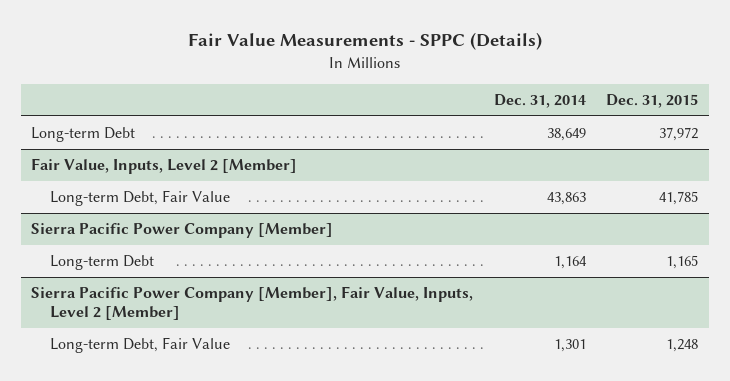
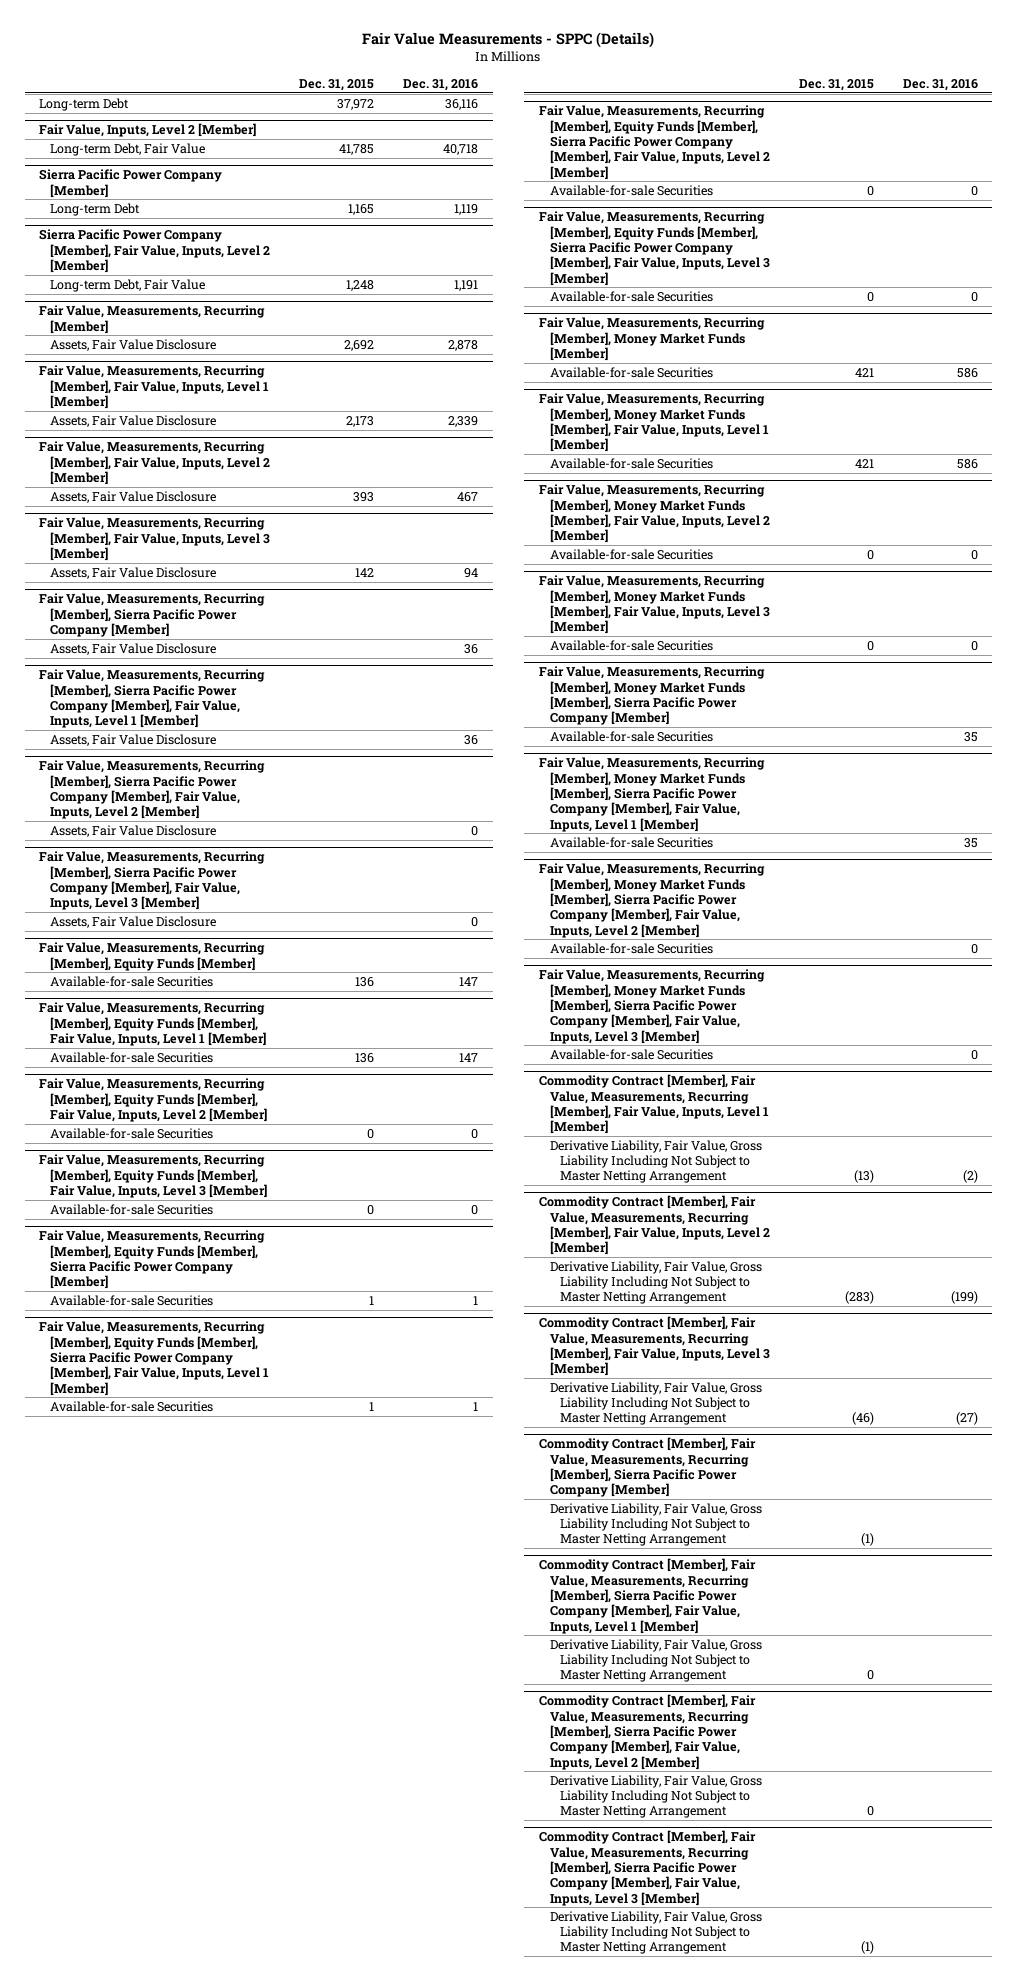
- | Dec. 31, 2014 | Dec. 31, 2015
+ | Dec. 31, 2015 | Dec. 31, 2016
+ Fair Value, Measurements, Recurring [Member]
+ Assets, Fair Value Disclosure | 2,692 | 2,878
+ Fair Value, Measurements, Recurring [Member], Fair Value, Inputs, Level 1 [Member]
+ Assets, Fair Value Disclosure | 2,173 | 2,339
+ Fair Value, Measurements, Recurring [Member], Fair Value, Inputs, Level 2 [Member]
+ Assets, Fair Value Disclosure | 393 | 467
+ Fair Value, Measurements, Recurring [Member], Fair Value, Inputs, Level 3 [Member]
+ Assets, Fair Value Disclosure | 142 | 94
+ Fair Value, Measurements, Recurring [Member], Sierra Pacific Power Company [Member]
+ Assets, Fair Value Disclosure | | 36
+ Fair Value, Measurements, Recurring [Member], Sierra Pacific Power Company [Member], Fair Value, Inputs, Level 1 [Member]
+ Assets, Fair Value Disclosure | | 36
+ Fair Value, Measurements, Recurring [Member], Sierra Pacific Power Company [Member], Fair Value, Inputs, Level 2 [Member]
+ Assets, Fair Value Disclosure | | 0
+ Fair Value, Measurements, Recurring [Member], Sierra Pacific Power Company [Member], Fair Value, Inputs, Level 3 [Member]
+ Assets, Fair Value Disclosure | | 0
+ Fair Value, Measurements, Recurring [Member], Equity Funds [Member]
+ Available-for-sale Securities | 136 | 147
+ Fair Value, Measurements, Recurring [Member], Equity Funds [Member], Fair Value, Inputs, Level 1 [Member]
+ Available-for-sale Securities | 136 | 147
+ Fair Value, Measurements, Recurring [Member], Equity Funds [Member], Fair Value, Inputs, Level 2 [Member]
+ Available-for-sale Securities | 0 | 0
+ Fair Value, Measurements, Recurring [Member], Equity Funds [Member], Fair Value, Inputs, Level 3 [Member]
+ Available-for-sale Securities | 0 | 0
+ Fair Value, Measurements, Recurring [Member], Equity Funds [Member], Sierra Pacific Power Company [Member]
+ Available-for-sale Securities | 1 | 1
+ Fair Value, Measurements, Recurring [Member], Equity Funds [Member], Sierra Pacific Power Company [Member], Fair Value, Inputs, Level 1 [Member]
+ Available-for-sale Securities | 1 | 1
+ Fair Value, Measurements, Recurring [Member], Equity Funds [Member], Sierra Pacific Power Company [Member], Fair Value, Inputs, Level 2 [Member]
+ Available-for-sale Securities | 0 | 0
+ Fair Value, Measurements, Recurring [Member], Equity Funds [Member], Sierra Pacific Power Company [Member], Fair Value, Inputs, Level 3 [Member]
+ Available-for-sale Securities | 0 | 0
+ Fair Value, Measurements, Recurring [Member], Money Market Funds [Member]
+ Available-for-sale Securities | 421 | 586
+ Fair Value, Measurements, Recurring [Member], Money Market Funds [Member], Fair Value, Inputs, Level 1 [Member]
+ Available-for-sale Securities | 421 | 586
+ Fair Value, Measurements, Recurring [Member], Money Market Funds [Member], Fair Value, Inputs, Level 2 [Member]
+ Available-for-sale Securities | 0 | 0
+ Fair Value, Measurements, Recurring [Member], Money Market Funds [Member], Fair Value, Inputs, Level 3 [Member]
+ Available-for-sale Securities | 0 | 0
+ Fair Value, Measurements, Recurring [Member], Money Market Funds [Member], Sierra Pacific Power Company [Member]
+ Available-for-sale Securities | | 35
+ Fair Value, Measurements, Recurring [Member], Money Market Funds [Member], Sierra Pacific Power Company [Member], Fair Value, Inputs, Level 1 [Member]
+ Available-for-sale Securities | | 35
+ Fair Value, Measurements, Recurring [Member], Money Market Funds [Member], Sierra Pacific Power Company [Member], Fair Value, Inputs, Level 2 [Member]
+ Available-for-sale Securities | | 0
+ Fair Value, Measurements, Recurring [Member], Money Market Funds [Member], Sierra Pacific Power Company [Member], Fair Value, Inputs, Level 3 [Member]
+ Available-for-sale Securities | | 0
+ Commodity Contract [Member], Fair Value, Measurements, Recurring [Member], Fair Value, Inputs, Level 1 [Member]
+ Derivative Liability, Fair Value, Gross Liability Including Not Subject to Master Netting Arrangement | (13) | (2)
+ Commodity Contract [Member], Fair Value, Measurements, Recurring [Member], Fair Value, Inputs, Level 2 [Member]
+ Derivative Liability, Fair Value, Gross Liability Including Not Subject to Master Netting Arrangement | (283) | (199)
+ Commodity Contract [Member], Fair Value, Measurements, Recurring [Member], Fair Value, Inputs, Level 3 [Member]
+ Derivative Liability, Fair Value, Gross Liability Including Not Subject to Master Netting Arrangement | (46) | (27)
+ Commodity Contract [Member], Fair Value, Measurements, Recurring [Member], Sierra Pacific Power Company [Member]
+ Derivative Liability, Fair Value, Gross Liability Including Not Subject to Master Netting Arrangement | (1) |
+ Commodity Contract [Member], Fair Value, Measurements, Recurring [Member], Sierra Pacific Power Company [Member], Fair Value, Inputs, Level 1 [Member]
+ Derivative Liability, Fair Value, Gross Liability Including Not Subject to Master Netting Arrangement | 0 |
+ Commodity Contract [Member], Fair Value, Measurements, Recurring [Member], Sierra Pacific Power Company [Member], Fair Value, Inputs, Level 2 [Member]
+ Derivative Liability, Fair Value, Gross Liability Including Not Subject to Master Netting Arrangement | 0 |
+ Commodity Contract [Member], Fair Value, Measurements, Recurring [Member], Sierra Pacific Power Company [Member], Fair Value, Inputs, Level 3 [Member]
+ Derivative Liability, Fair Value, Gross Liability Including Not Subject to Master Netting Arrangement | (1) |

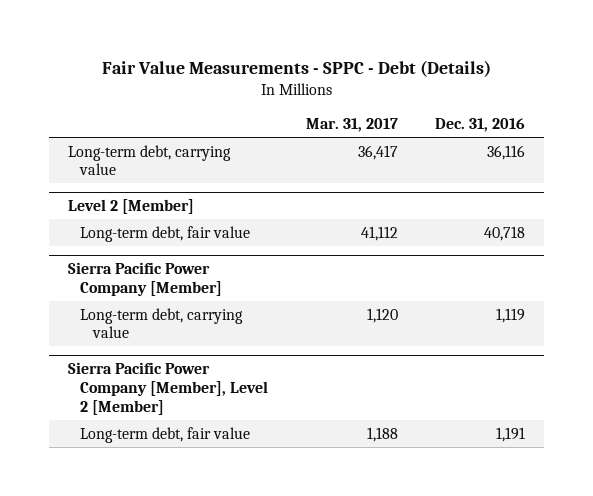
- Fair Value Measurements - SPPC (Details)
+ Fair Value Measurements - SPPC - Debt (Details)
- | Dec. 31, 2015 | Dec. 31, 2016
+ | Mar. 31, 2017 | Dec. 31, 2016
- Long-term Debt | 37,972 | 36,116
- Fair Value, Inputs, Level 2 [Member]
- Long-term Debt, Fair Value | 41,785 | 40,718
+ Long-term debt, carrying value | 36,417 | 36,116
+ Level 2 [Member]
+ Long-term debt, fair value | 41,112 | 40,718
@ Sierra Pacific Power Company [Member]
- Long-term Debt | 1,165 | 1,119
- Sierra Pacific Power Company [Member], Fair Value, Inputs, Level 2 [Member]
- Long-term Debt, Fair Value | 1,248 | 1,191
- Fair Value, Measurements, Recurring [Member]
- Assets, Fair Value Disclosure | 2,692 | 2,878
- Fair Value, Measurements, Recurring [Member], Fair Value, Inputs, Level 1 [Member]
- Assets, Fair Value Disclosure | 2,173 | 2,339
- Fair Value, Measurements, Recurring [Member], Fair Value, Inputs, Level 2 [Member]
- Assets, Fair Value Disclosure | 393 | 467
- Fair Value, Measurements, Recurring [Member], Fair Value, Inputs, Level 3 [Member]
- Assets, Fair Value Disclosure | 142 | 94
- Fair Value, Measurements, Recurring [Member], Sierra Pacific Power Company [Member]
- Assets, Fair Value Disclosure | | 36
- Fair Value, Measurements, Recurring [Member], Sierra Pacific Power Company [Member], Fair Value, Inputs, Level 1 [Member]
- Assets, Fair Value Disclosure | | 36
- Fair Value, Measurements, Recurring [Member], Sierra Pacific Power Company [Member], Fair Value, Inputs, Level 2 [Member]
- Assets, Fair Value Disclosure | | 0
- Fair Value, Measurements, Recurring [Member], Sierra Pacific Power Company [Member], Fair Value, Inputs, Level 3 [Member]
- Assets, Fair Value Disclosure | | 0
- Fair Value, Measurements, Recurring [Member], Equity Funds [Member]
- Available-for-sale Securities | 136 | 147
- Fair Value, Measurements, Recurring [Member], Equity Funds [Member], Fair Value, Inputs, Level 1 [Member]
- Available-for-sale Securities | 136 | 147
- Fair Value, Measurements, Recurring [Member], Equity Funds [Member], Fair Value, Inputs, Level 2 [Member]
- Available-for-sale Securities | 0 | 0
- Fair Value, Measurements, Recurring [Member], Equity Funds [Member], Fair Value, Inputs, Level 3 [Member]
- Available-for-sale Securities | 0 | 0
- Fair Value, Measurements, Recurring [Member], Equity Funds [Member], Sierra Pacific Power Company [Member]
- Available-for-sale Securities | 1 | 1
- Fair Value, Measurements, Recurring [Member], Equity Funds [Member], Sierra Pacific Power Company [Member], Fair Value, Inputs, Level 1 [Member]
- Available-for-sale Securities | 1 | 1
- Fair Value, Measurements, Recurring [Member], Equity Funds [Member], Sierra Pacific Power Company [Member], Fair Value, Inputs, Level 2 [Member]
- Available-for-sale Securities | 0 | 0
- Fair Value, Measurements, Recurring [Member], Equity Funds [Member], Sierra Pacific Power Company [Member], Fair Value, Inputs, Level 3 [Member]
- Available-for-sale Securities | 0 | 0
- Fair Value, Measurements, Recurring [Member], Money Market Funds [Member]
- Available-for-sale Securities | 421 | 586
- Fair Value, Measurements, Recurring [Member], Money Market Funds [Member], Fair Value, Inputs, Level 1 [Member]
- Available-for-sale Securities | 421 | 586
- Fair Value, Measurements, Recurring [Member], Money Market Funds [Member], Fair Value, Inputs, Level 2 [Member]
- Available-for-sale Securities | 0 | 0
- Fair Value, Measurements, Recurring [Member], Money Market Funds [Member], Fair Value, Inputs, Level 3 [Member]
- Available-for-sale Securities | 0 | 0
- Fair Value, Measurements, Recurring [Member], Money Market Funds [Member], Sierra Pacific Power Company [Member]
- Available-for-sale Securities | | 35
- Fair Value, Measurements, Recurring [Member], Money Market Funds [Member], Sierra Pacific Power Company [Member], Fair Value, Inputs, Level 1 [Member]
- Available-for-sale Securities | | 35
- Fair Value, Measurements, Recurring [Member], Money Market Funds [Member], Sierra Pacific Power Company [Member], Fair Value, Inputs, Level 2 [Member]
- Available-for-sale Securities | | 0
- Fair Value, Measurements, Recurring [Member], Money Market Funds [Member], Sierra Pacific Power Company [Member], Fair Value, Inputs, Level 3 [Member]
- Available-for-sale Securities | | 0
- Commodity Contract [Member], Fair Value, Measurements, Recurring [Member], Fair Value, Inputs, Level 1 [Member]
- Derivative Liability, Fair Value, Gross Liability Including Not Subject to Master Netting Arrangement | (13) | (2)
- Commodity Contract [Member], Fair Value, Measurements, Recurring [Member], Fair Value, Inputs, Level 2 [Member]
- Derivative Liability, Fair Value, Gross Liability Including Not Subject to Master Netting Arrangement | (283) | (199)
- Commodity Contract [Member], Fair Value, Measurements, Recurring [Member], Fair Value, Inputs, Level 3 [Member]
- Derivative Liability, Fair Value, Gross Liability Including Not Subject to Master Netting Arrangement | (46) | (27)
- Commodity Contract [Member], Fair Value, Measurements, Recurring [Member], Sierra Pacific Power Company [Member]
- Derivative Liability, Fair Value, Gross Liability Including Not Subject to Master Netting Arrangement | (1) |
- Commodity Contract [Member], Fair Value, Measurements, Recurring [Member], Sierra Pacific Power Company [Member], Fair Value, Inputs, Level 1 [Member]
- Derivative Liability, Fair Value, Gross Liability Including Not Subject to Master Netting Arrangement | 0 |
- Commodity Contract [Member], Fair Value, Measurements, Recurring [Member], Sierra Pacific Power Company [Member], Fair Value, Inputs, Level 2 [Member]
- Derivative Liability, Fair Value, Gross Liability Including Not Subject to Master Netting Arrangement | 0 |
- Commodity Contract [Member], Fair Value, Measurements, Recurring [Member], Sierra Pacific Power Company [Member], Fair Value, Inputs, Level 3 [Member]
- Derivative Liability, Fair Value, Gross Liability Including Not Subject to Master Netting Arrangement | (1) |
@ Sierra Pacific Power Company [Member]
+ Long-term debt, carrying value | 1,120 | 1,119
+ Sierra Pacific Power Company [Member], Level 2 [Member]
+ Long-term debt, fair value | 1,188 | 1,191

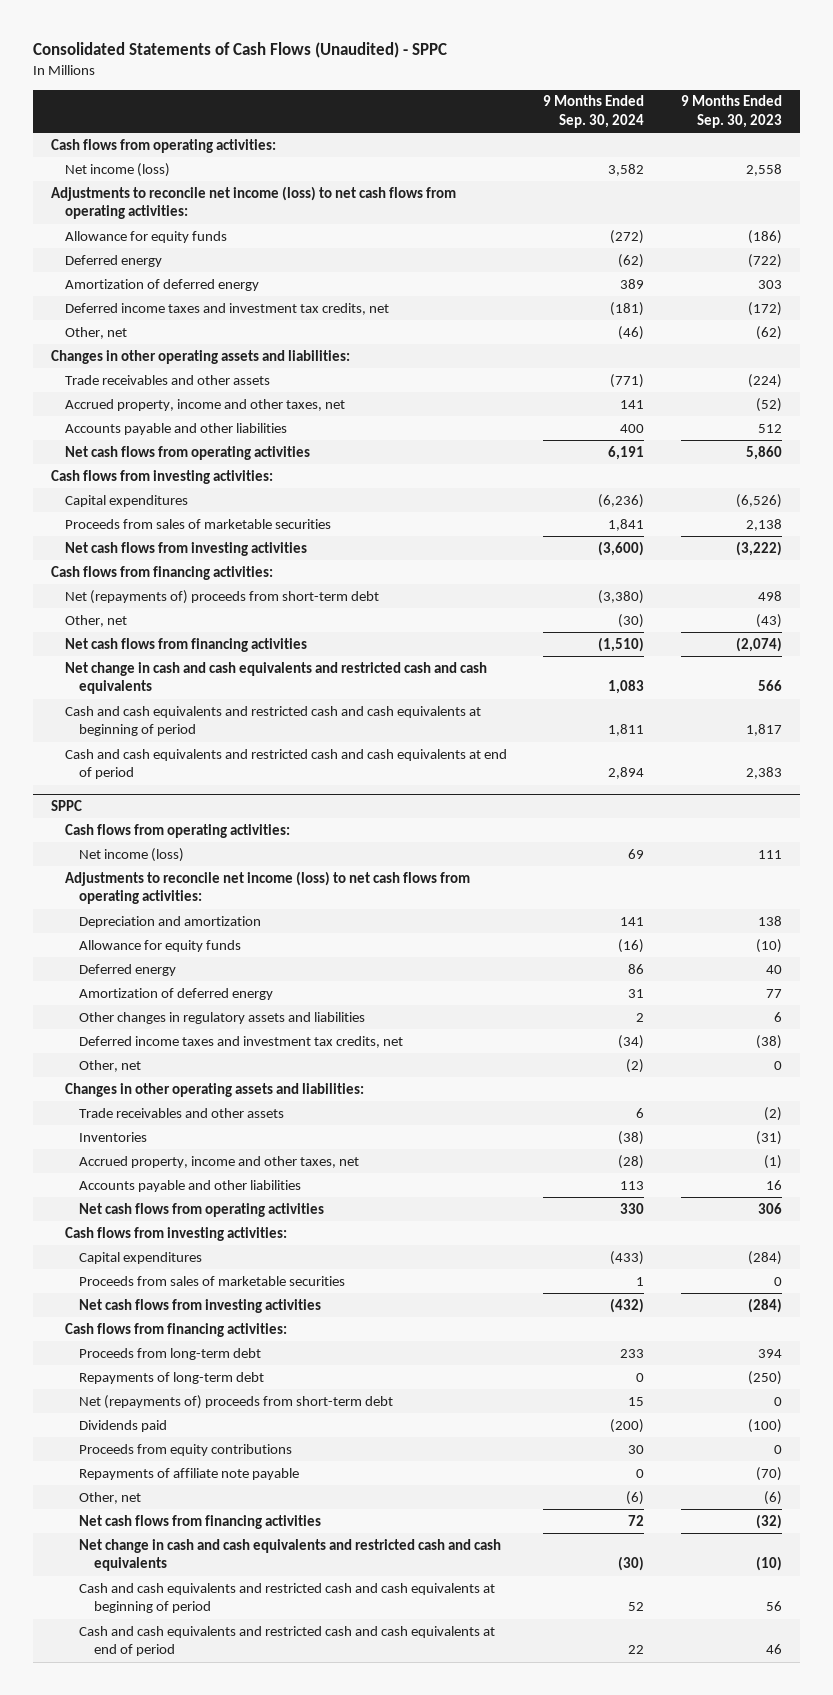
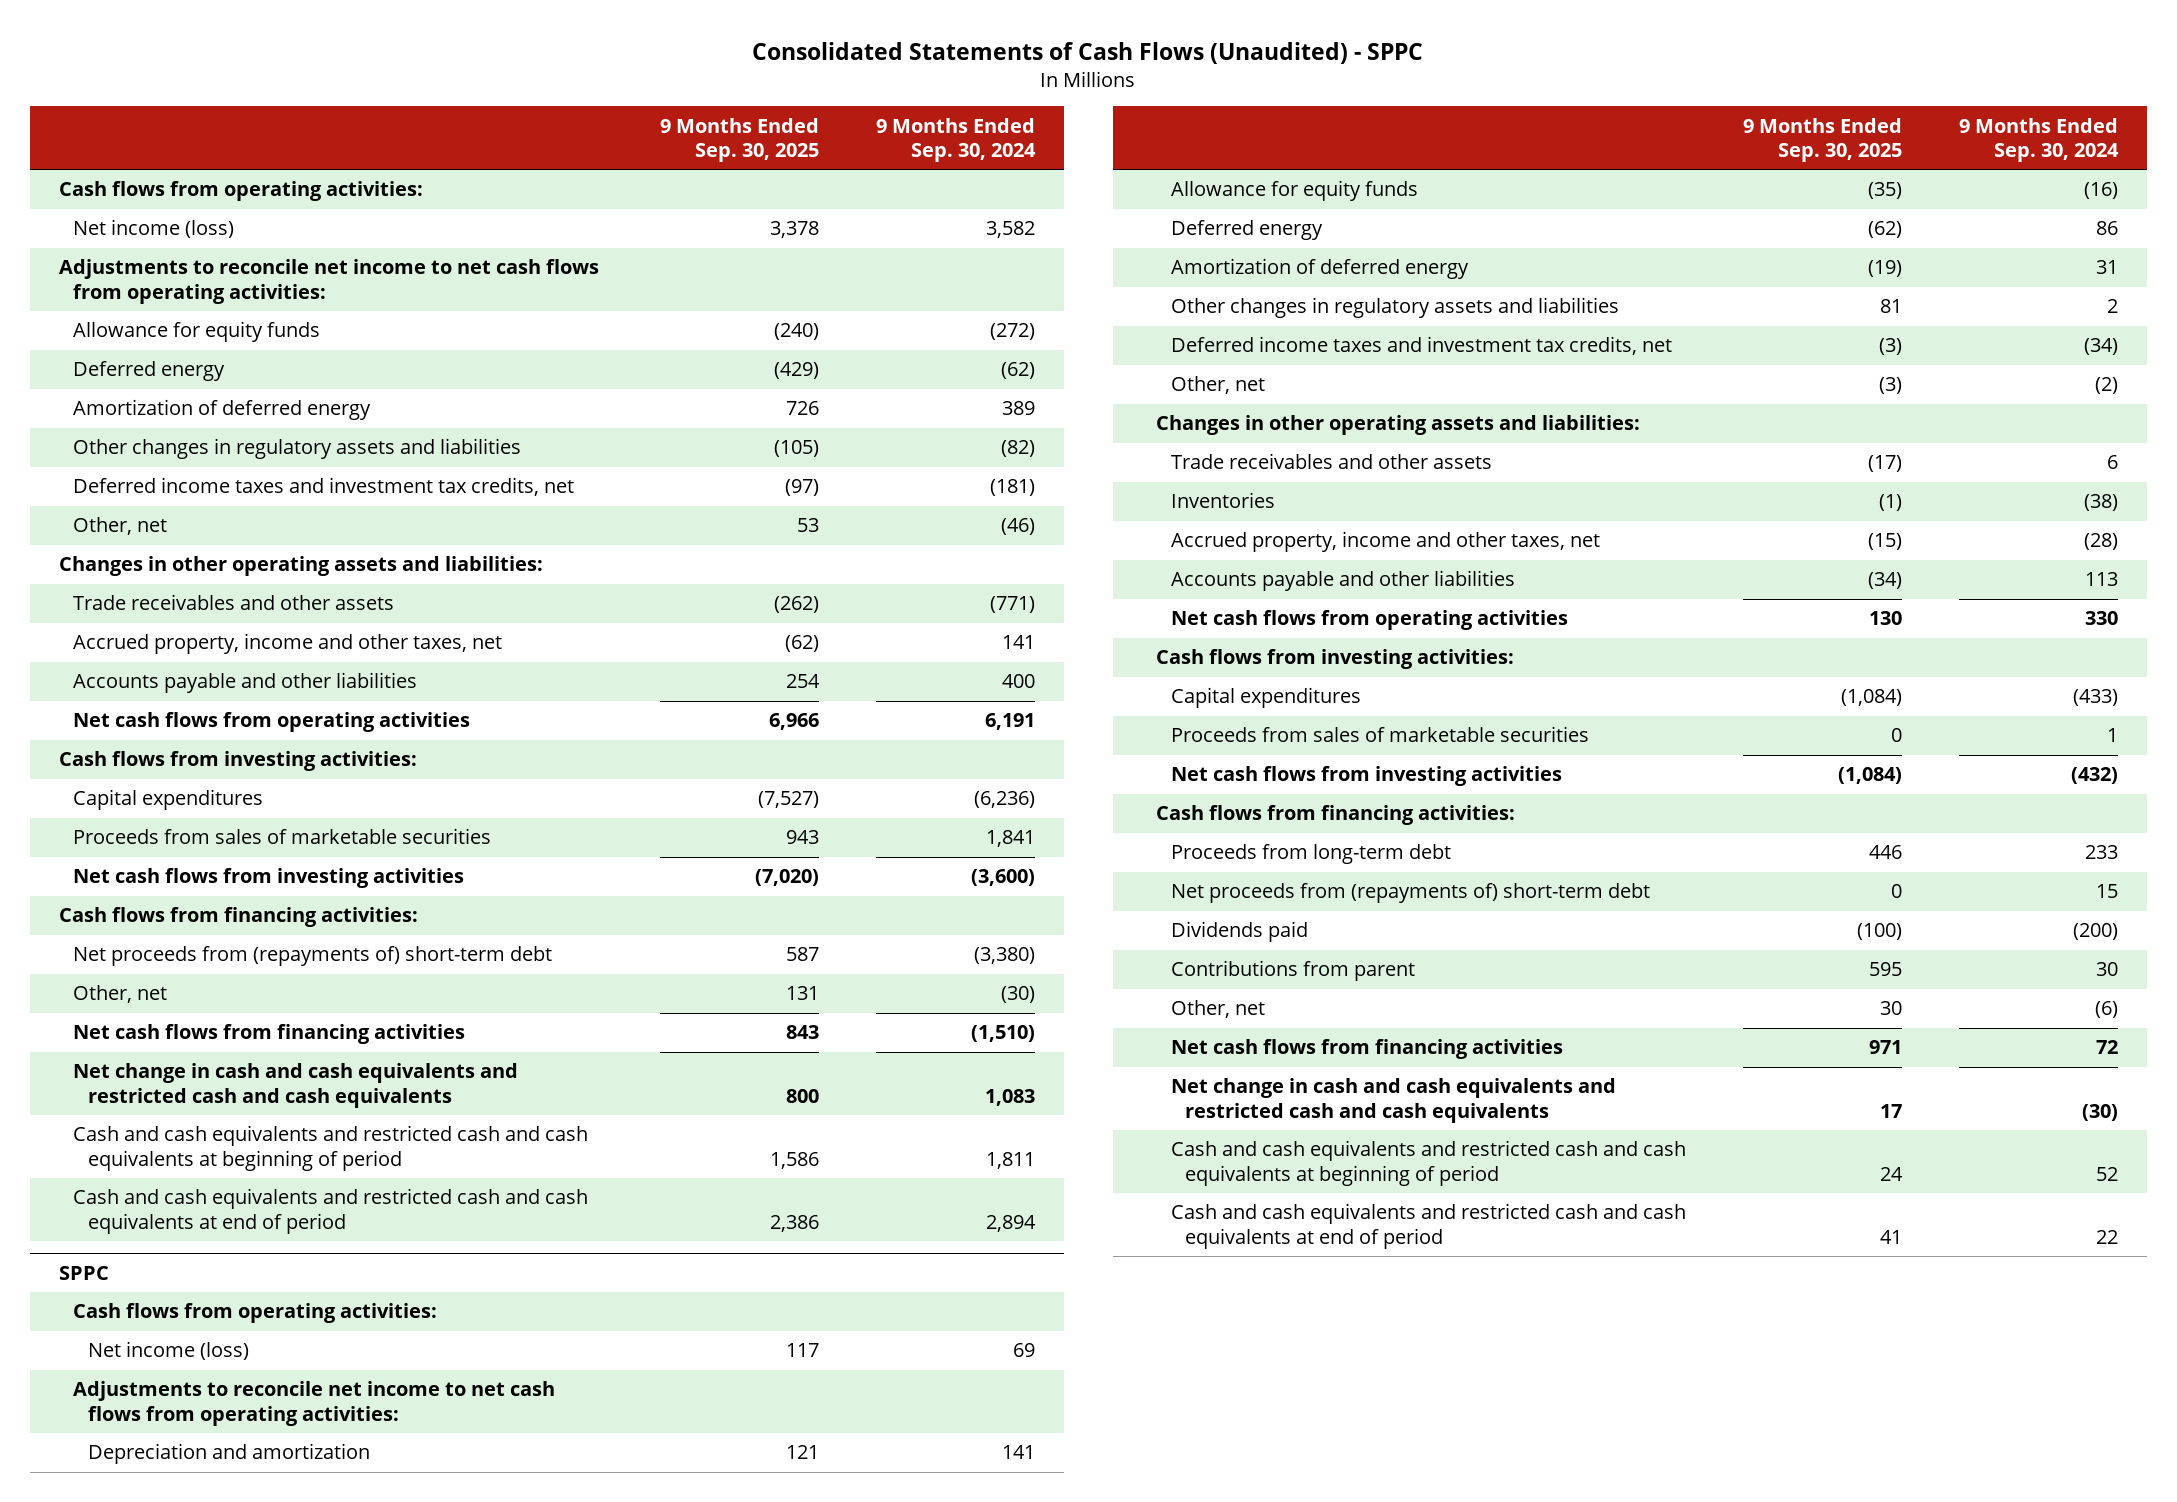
- | 9 Months Ended Sep. 30, 2024 | 9 Months Ended Sep. 30, 2023
+ | 9 Months Ended Sep. 30, 2025 | 9 Months Ended Sep. 30, 2024
- Adjustments to reconcile net income (loss) to net cash flows from operating activities:
+ Adjustments to reconcile net income to net cash flows from operating activities:
+ Other changes in regulatory assets and liabilities | (105) | (82)
- Net (repayments of) proceeds from short-term debt | (3,380) | 498
+ Net proceeds from (repayments of) short-term debt | 587 | (3,380)
@ SPPC
- Adjustments to reconcile net income (loss) to net cash flows from operating activities:
+ Adjustments to reconcile net income to net cash flows from operating activities:
- Repayments of long-term debt | 0 | (250)
- Net (repayments of) proceeds from short-term debt | 15 | 0
+ Net proceeds from (repayments of) short-term debt | 0 | 15
- Proceeds from equity contributions | 30 | 0
- Repayments of affiliate note payable | 0 | (70)
+ Contributions from parent | 595 | 30

